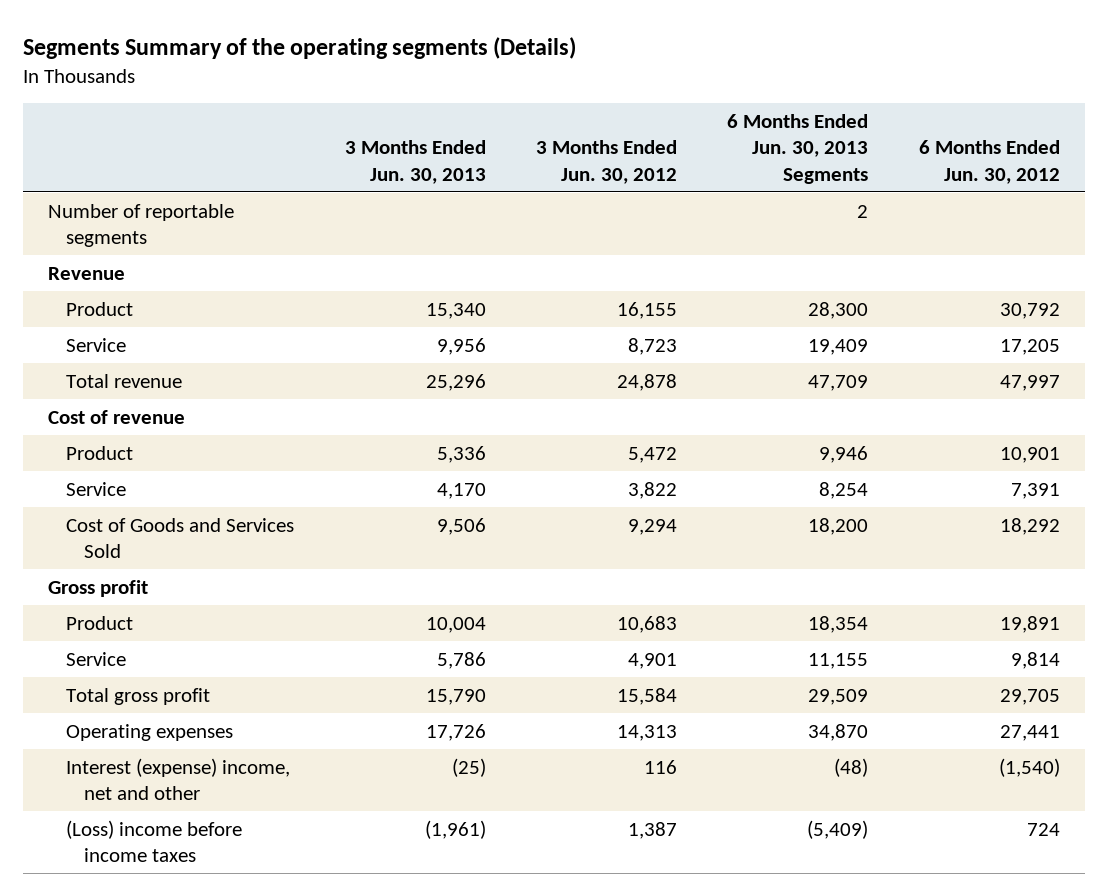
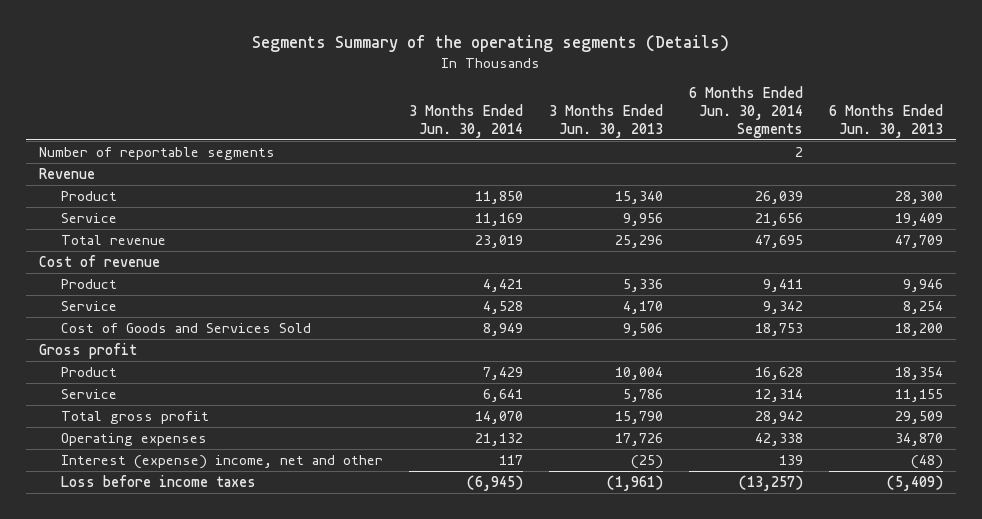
- | 3 Months Ended Jun. 30, 2013 | 3 Months Ended Jun. 30, 2012 | 6 Months Ended Jun. 30, 2013 Segments | 6 Months Ended Jun. 30, 2012
+ | 3 Months Ended Jun. 30, 2014 | 3 Months Ended Jun. 30, 2013 | 6 Months Ended Jun. 30, 2014 Segments | 6 Months Ended Jun. 30, 2013
- (Loss) income before income taxes | (1,961) | 1,387 | (5,409) | 724
+ Loss before income taxes | (6,945) | (1,961) | (13,257) | (5,409)

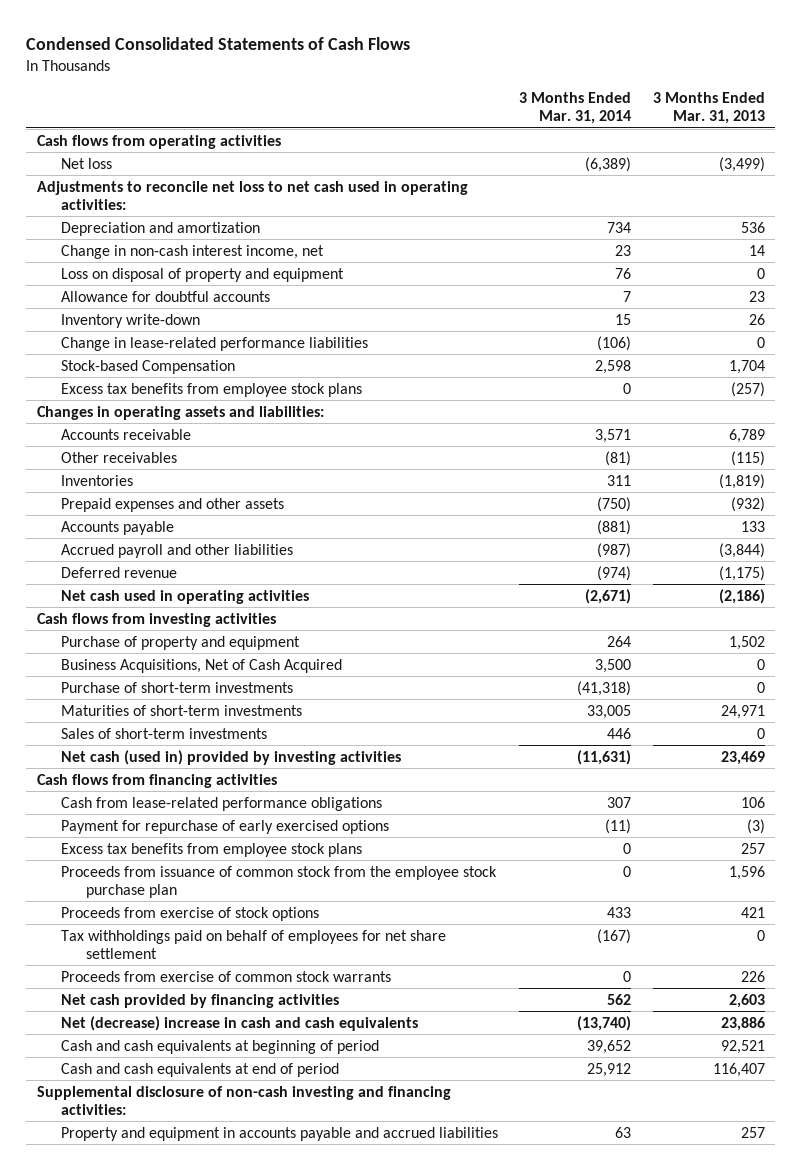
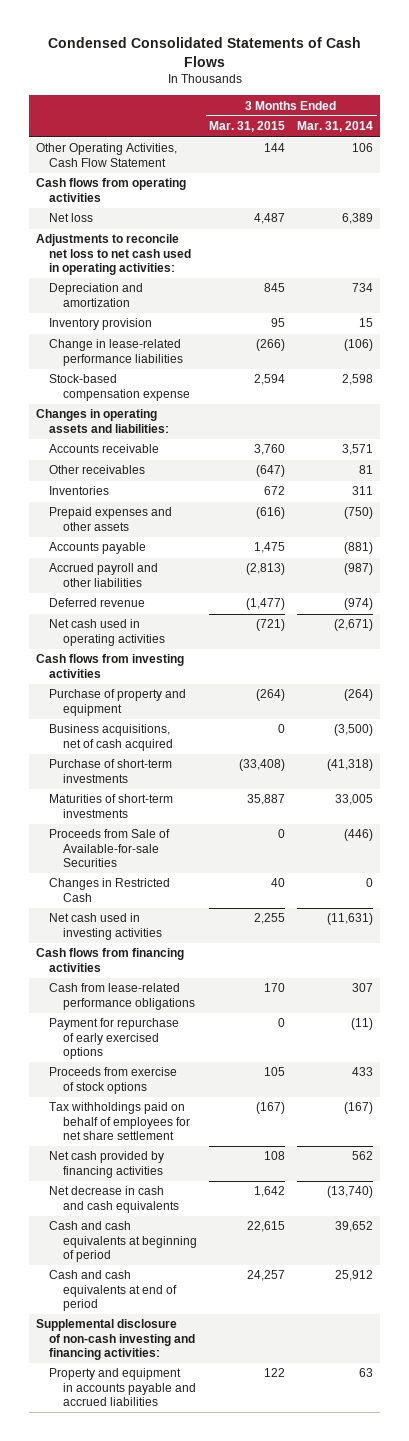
- | 3 Months Ended Mar. 31, 2014 | 3 Months Ended Mar. 31, 2013
+ | 3 Months Ended Mar. 31, 2015 | 3 Months Ended Mar. 31, 2014
+ Other Operating Activities, Cash Flow Statement | 144 | 106
- Net loss | (6,389) | (3,499)
+ Net loss | 4,487 | 6,389
- Change in non-cash interest income, net | 23 | 14
- Loss on disposal of property and equipment | 76 | 0
- Allowance for doubtful accounts | 7 | 23
- Inventory write-down | 15 | 26
+ Inventory provision | 95 | 15
- Stock-based Compensation | 2,598 | 1,704
- Excess tax benefits from employee stock plans | 0 | (257)
+ Stock-based compensation expense | 2,594 | 2,598
- Other receivables | (81) | (115)
+ Other receivables | (647) | 81
- Purchase of property and equipment | 264 | 1,502
- Business Acquisitions, Net of Cash Acquired | 3,500 | 0
+ Purchase of property and equipment | (264) | (264)
+ Business acquisitions, net of cash acquired | 0 | (3,500)
- Sales of short-term investments | 446 | 0
- Net cash (used in) provided by investing activities | (11,631) | 23,469
+ Proceeds from Sale of Available-for-sale Securities | 0 | (446)
+ Changes in Restricted Cash | 40 | 0
+ Net cash used in investing activities | 2,255 | (11,631)
- Excess tax benefits from employee stock plans | 0 | 257
- Proceeds from issuance of common stock from the employee stock purchase plan | 0 | 1,596
- Proceeds from exercise of common stock warrants | 0 | 226
- Net (decrease) increase in cash and cash equivalents | (13,740) | 23,886
+ Net decrease in cash and cash equivalents | 1,642 | (13,740)

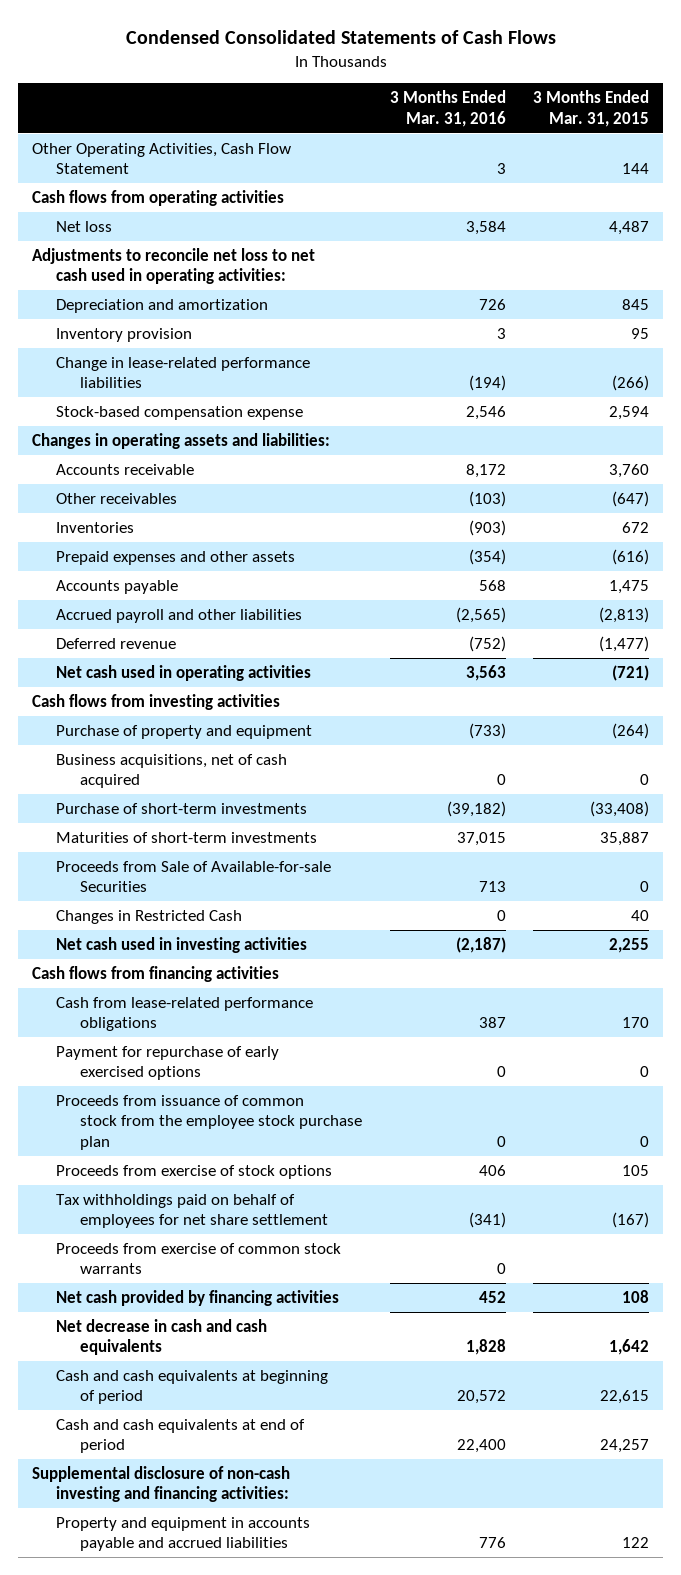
- | 3 Months Ended Mar. 31, 2015 | 3 Months Ended Mar. 31, 2014
+ | 3 Months Ended Mar. 31, 2016 | 3 Months Ended Mar. 31, 2015
+ Proceeds from issuance of common stock from the employee stock purchase plan | 0 | 0
+ Proceeds from exercise of common stock warrants | 0 |

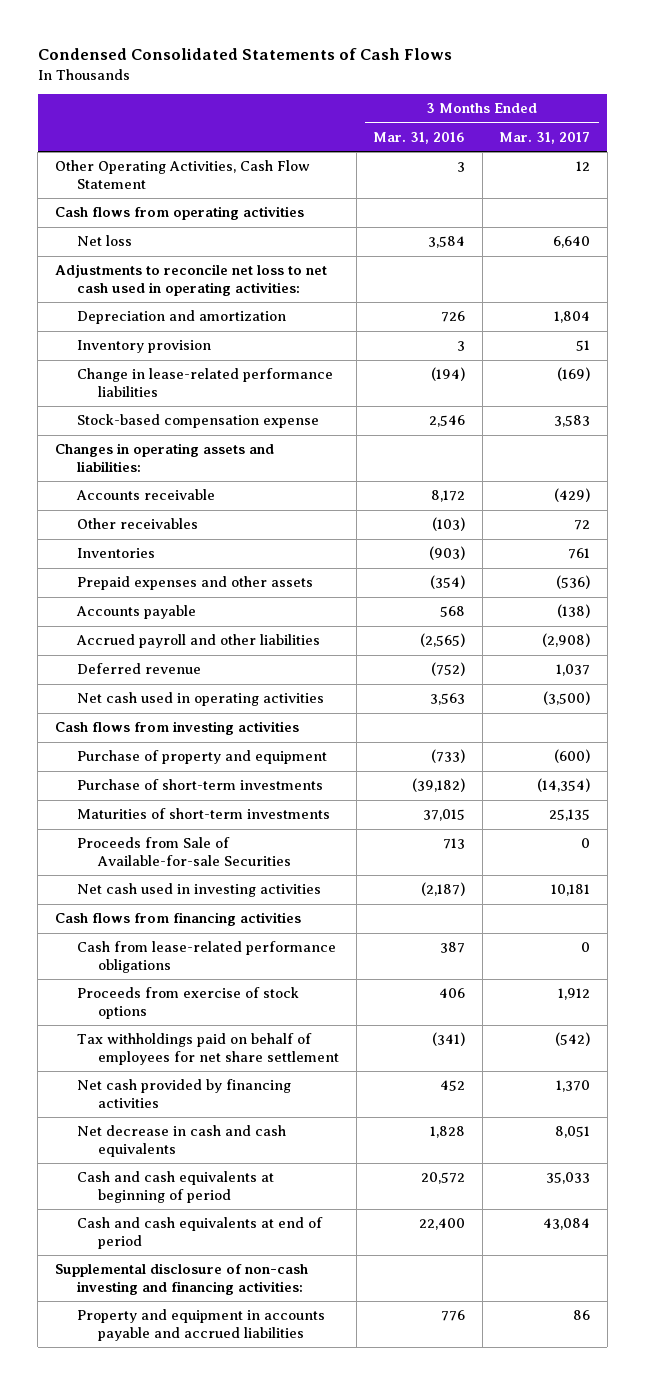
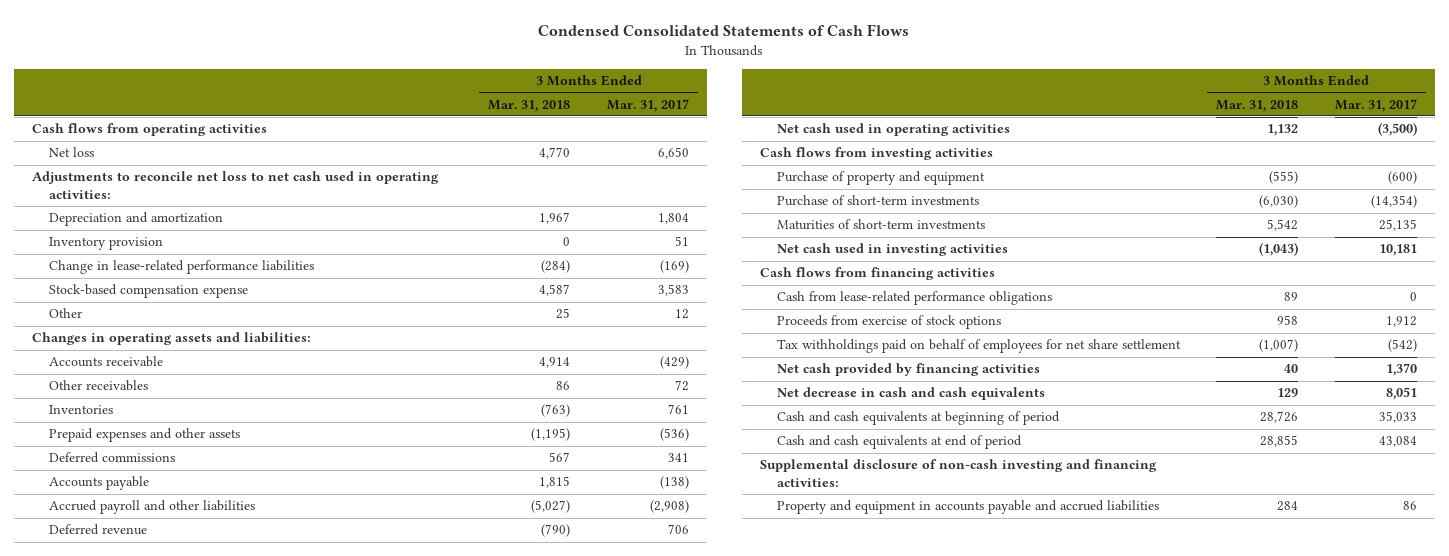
- | 3 Months Ended Mar. 31, 2016 | 3 Months Ended Mar. 31, 2017
+ | 3 Months Ended Mar. 31, 2018 | 3 Months Ended Mar. 31, 2017
- Other Operating Activities, Cash Flow Statement | 3 | 12
- Net loss | 3,584 | 6,640
+ Net loss | 4,770 | 6,650
+ Other | 25 | 12
+ Deferred commissions | 567 | 341
- Deferred revenue | (752) | 1,037
+ Deferred revenue | (790) | 706
- Proceeds from Sale of Available-for-sale Securities | 713 | 0

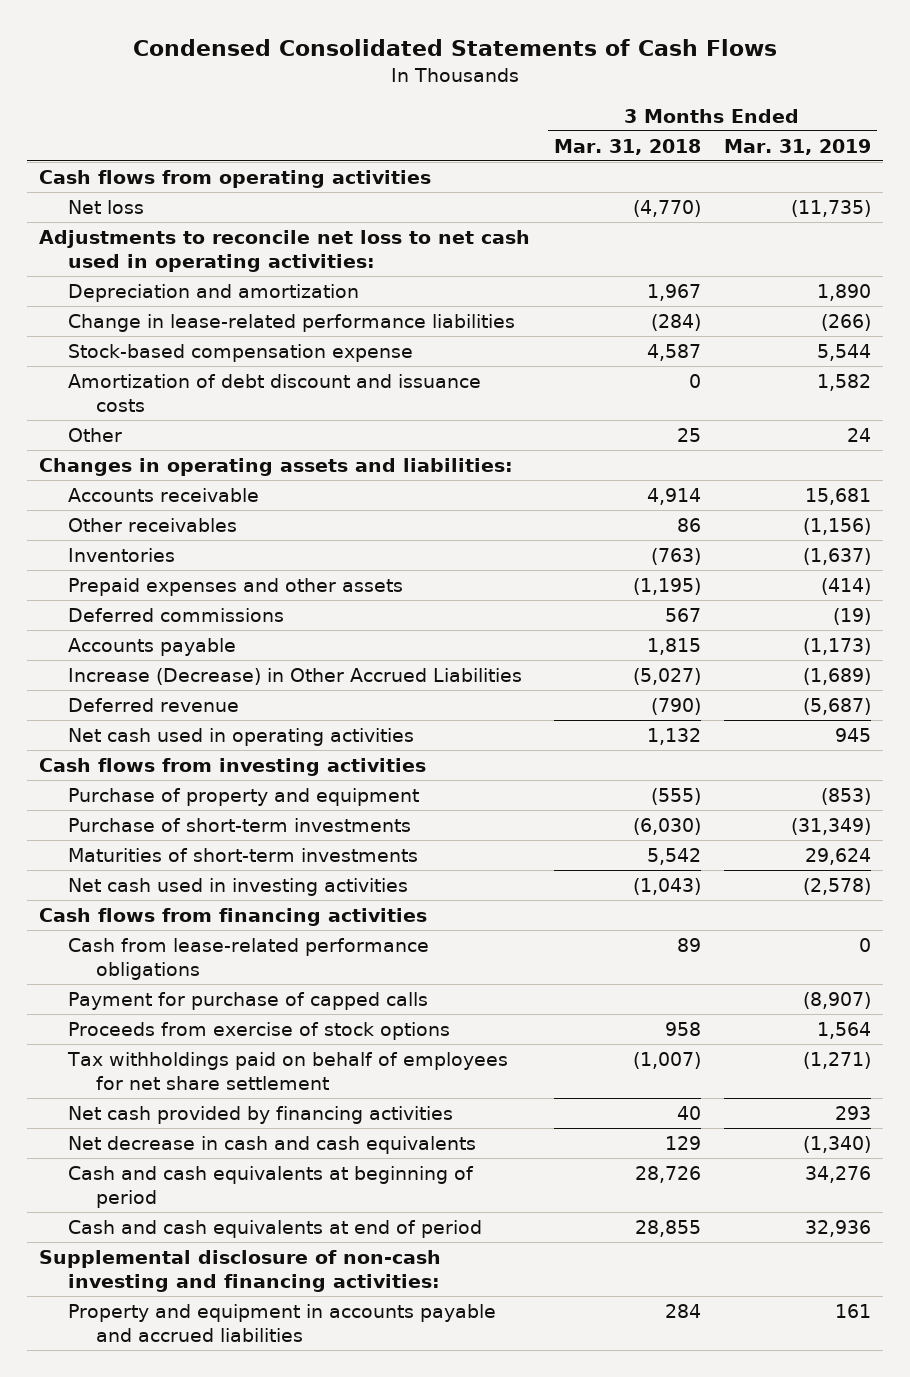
- | 3 Months Ended Mar. 31, 2018 | 3 Months Ended Mar. 31, 2017
+ | 3 Months Ended Mar. 31, 2018 | 3 Months Ended Mar. 31, 2019
- Net loss | 4,770 | 6,650
+ Net loss | (4,770) | (11,735)
- Inventory provision | 0 | 51
+ Amortization of debt discount and issuance costs | 0 | 1,582
- Accrued payroll and other liabilities | (5,027) | (2,908)
+ Increase (Decrease) in Other Accrued Liabilities | (5,027) | (1,689)
+ Payment for purchase of capped calls | | (8,907)

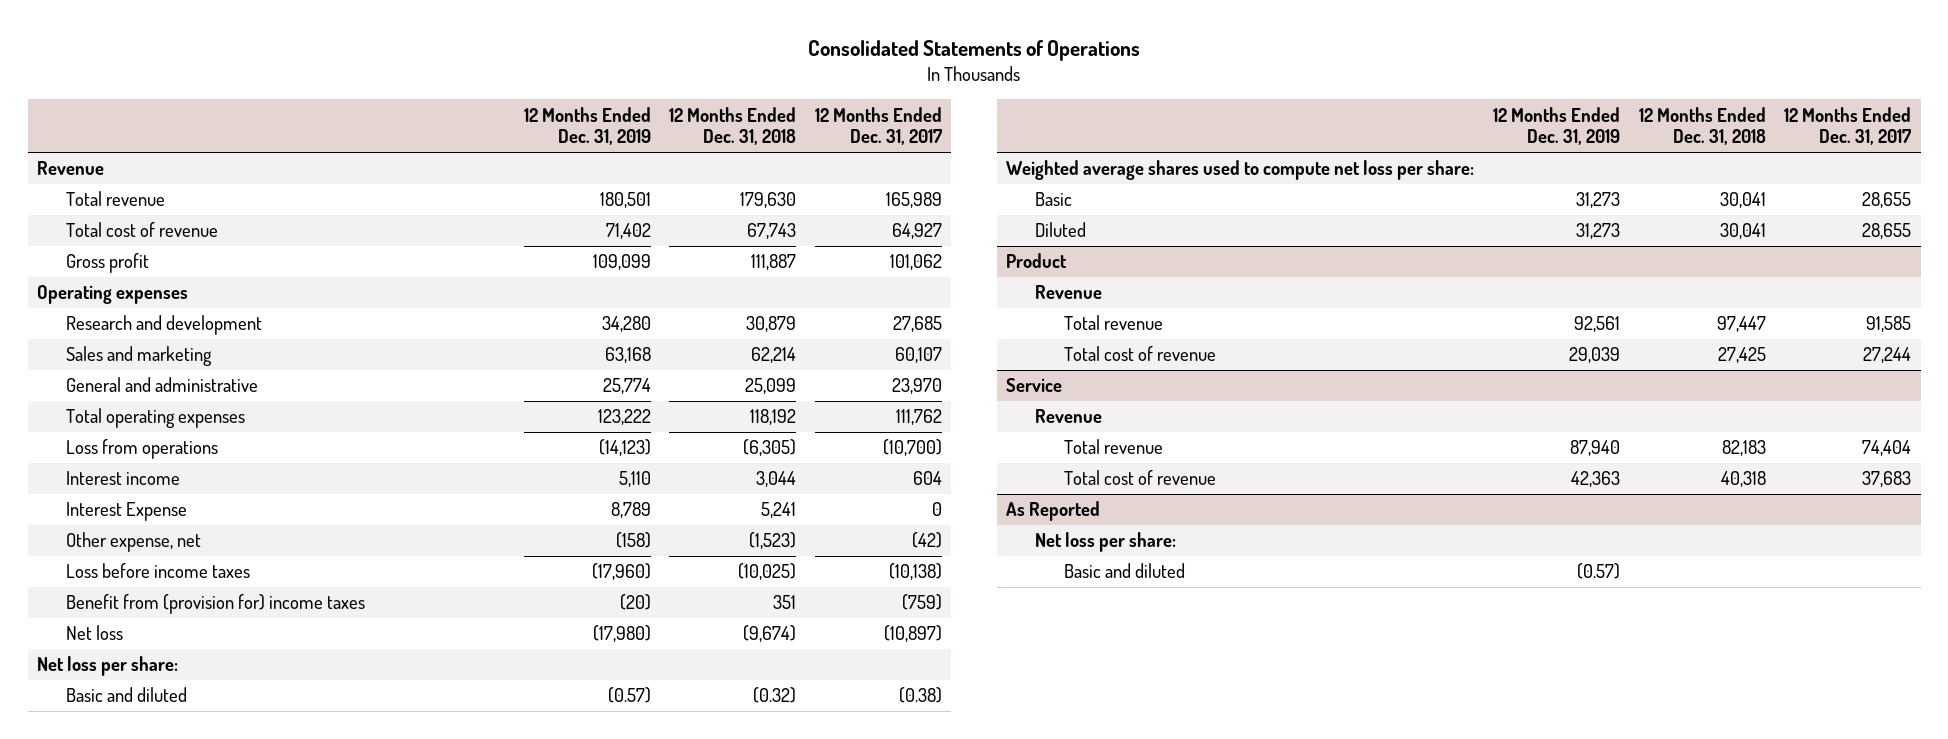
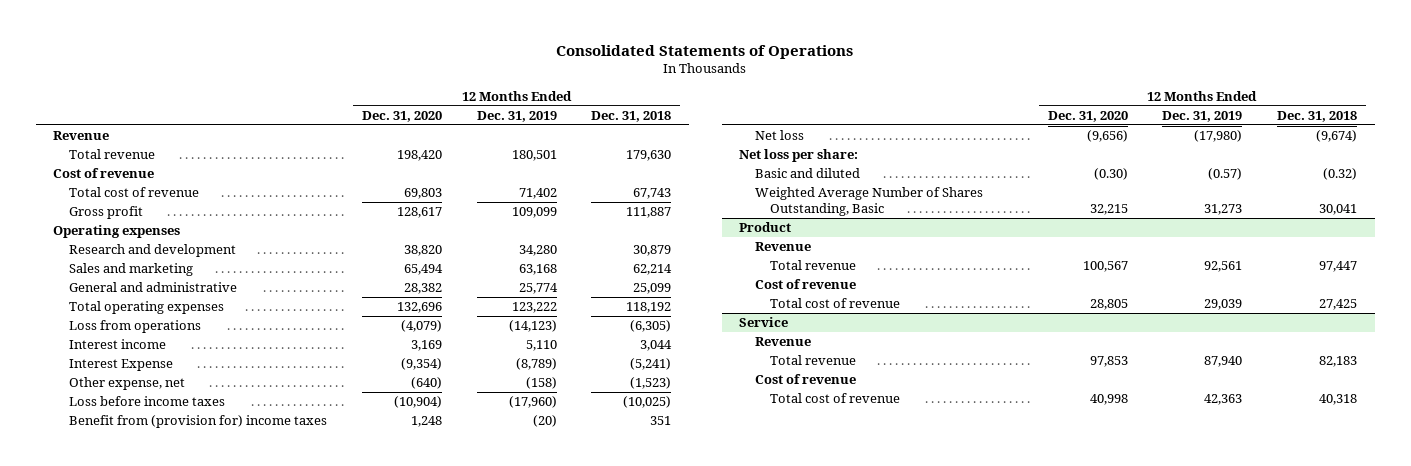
- | 12 Months Ended Dec. 31, 2019 | 12 Months Ended Dec. 31, 2018 | 12 Months Ended Dec. 31, 2017
+ | 12 Months Ended Dec. 31, 2020 | 12 Months Ended Dec. 31, 2019 | 12 Months Ended Dec. 31, 2018
+ Cost of revenue
- Interest Expense | 8,789 | 5,241 | 0
+ Interest Expense | (9,354) | (8,789) | (5,241)
- Weighted average shares used to compute net loss per share:
- Basic | 31,273 | 30,041 | 28,655
- Diluted | 31,273 | 30,041 | 28,655
+ Weighted Average Number of Shares Outstanding, Basic | 32,215 | 31,273 | 30,041
@ Product
+ Cost of revenue
@ Service
+ Cost of revenue
- As Reported
- Net loss per share:
- Basic and diluted | (0.57) | |

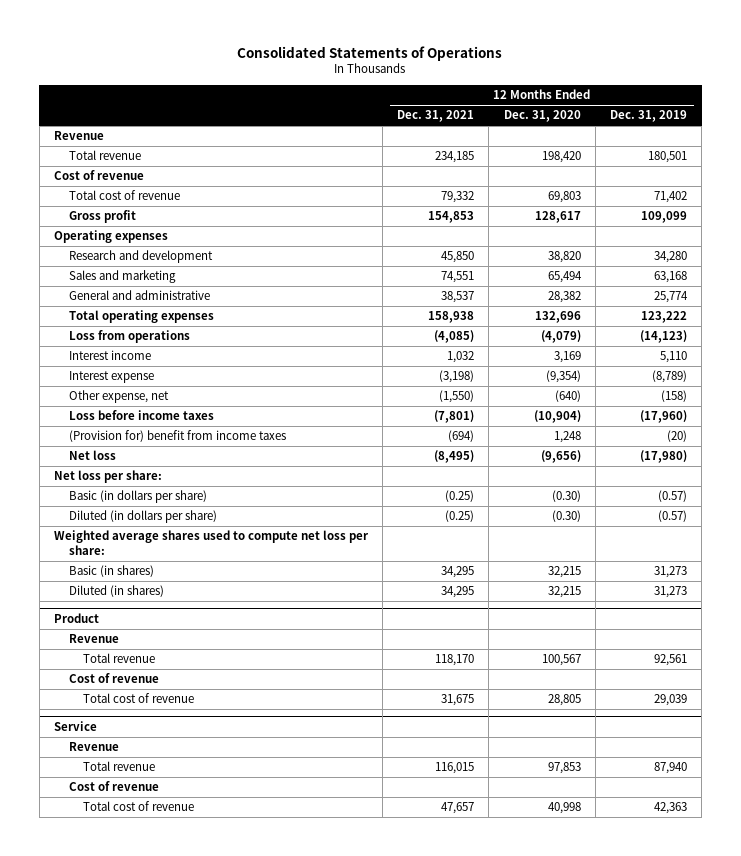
- | 12 Months Ended Dec. 31, 2020 | 12 Months Ended Dec. 31, 2019 | 12 Months Ended Dec. 31, 2018
+ | 12 Months Ended Dec. 31, 2021 | 12 Months Ended Dec. 31, 2020 | 12 Months Ended Dec. 31, 2019
- Interest Expense | (9,354) | (8,789) | (5,241)
+ Interest expense | (3,198) | (9,354) | (8,789)
- Benefit from (provision for) income taxes | 1,248 | (20) | 351
+ (Provision for) benefit from income taxes | (694) | 1,248 | (20)
- Basic and diluted | (0.30) | (0.57) | (0.32)
- Weighted Average Number of Shares Outstanding, Basic | 32,215 | 31,273 | 30,041
+ Basic (in dollars per share) | (0.25) | (0.30) | (0.57)
+ Diluted (in dollars per share) | (0.25) | (0.30) | (0.57)
+ Weighted average shares used to compute net loss per share:
+ Basic (in shares) | 34,295 | 32,215 | 31,273
+ Diluted (in shares) | 34,295 | 32,215 | 31,273

